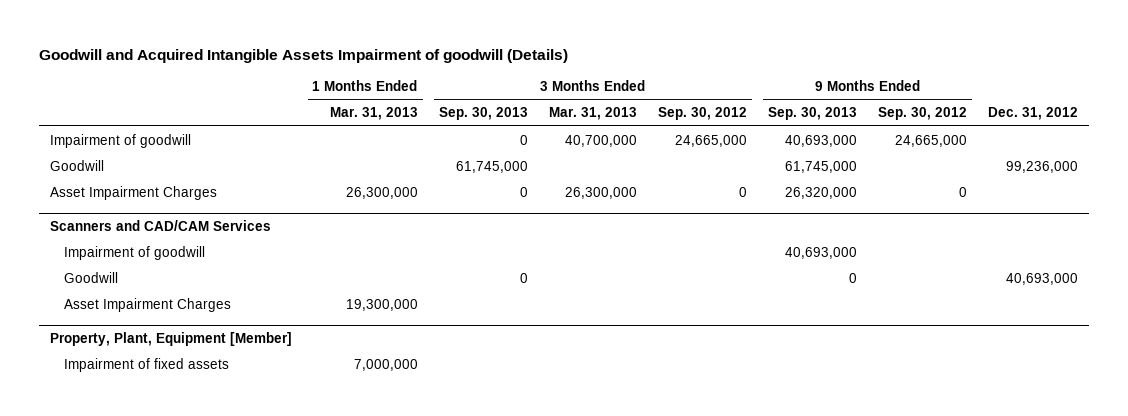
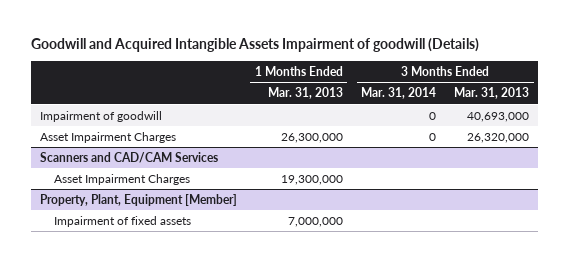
- | 1 Months Ended Mar. 31, 2013 | 3 Months Ended Sep. 30, 2013 | 3 Months Ended Mar. 31, 2013 | 3 Months Ended Sep. 30, 2012 | 9 Months Ended Sep. 30, 2013 | 9 Months Ended Sep. 30, 2012 | Dec. 31, 2012
+ | 1 Months Ended Mar. 31, 2013 | 3 Months Ended Mar. 31, 2014 | 3 Months Ended Mar. 31, 2013
- Impairment of goodwill | | 0 | 40,700,000 | 24,665,000 | 40,693,000 | 24,665,000 |
- Goodwill | | 61,745,000 | | | 61,745,000 | | 99,236,000
- Asset Impairment Charges | 26,300,000 | 0 | 26,300,000 | 0 | 26,320,000 | 0 |
+ Impairment of goodwill | | 0 | 40,693,000
+ Asset Impairment Charges | 26,300,000 | 0 | 26,320,000
@ Scanners and CAD/CAM Services
- Impairment of goodwill | | | | | 40,693,000 | |
- Goodwill | | 0 | | | 0 | | 40,693,000

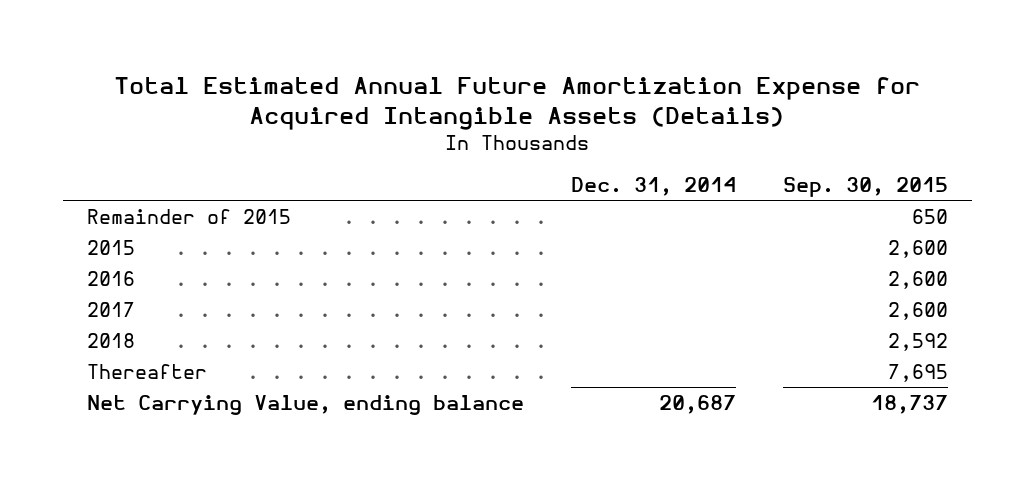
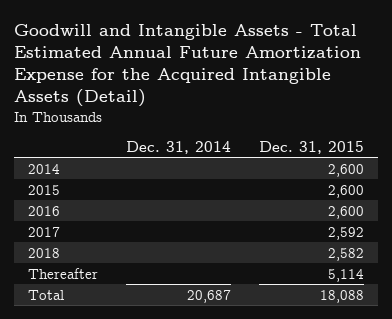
- Total Estimated Annual Future Amortization Expense for Acquired Intangible Assets (Details)
+ Goodwill and Intangible Assets - Total Estimated Annual Future Amortization Expense for the Acquired Intangible Assets (Detail)
- | Dec. 31, 2014 | Sep. 30, 2015
+ | Dec. 31, 2014 | Dec. 31, 2015
- Remainder of 2015 | | 650
+ 2014 | | 2,600
- Net Carrying Value, ending balance | 20,687 | 18,737
+ Total | 20,687 | 18,088

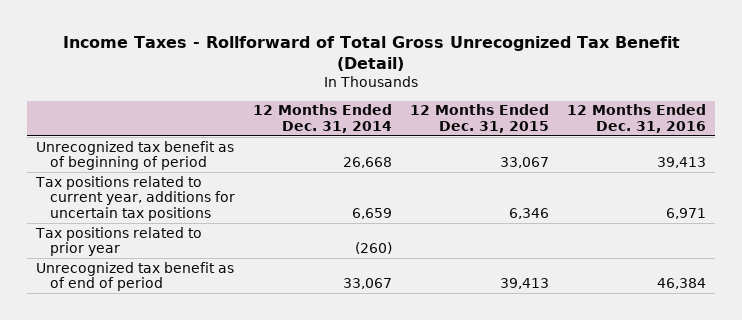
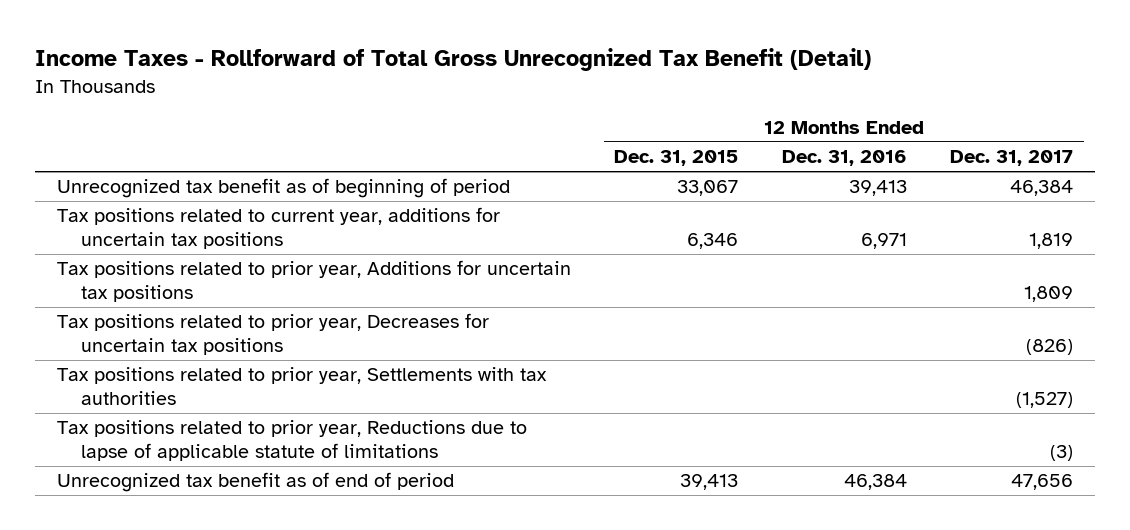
- | 12 Months Ended Dec. 31, 2014 | 12 Months Ended Dec. 31, 2015 | 12 Months Ended Dec. 31, 2016
+ | 12 Months Ended Dec. 31, 2015 | 12 Months Ended Dec. 31, 2016 | 12 Months Ended Dec. 31, 2017
- Tax positions related to prior year | (260) | |
+ Tax positions related to prior year, Additions for uncertain tax positions | | | 1,809
+ Tax positions related to prior year, Decreases for uncertain tax positions | | | (826)
+ Tax positions related to prior year, Settlements with tax authorities | | | (1,527)
+ Tax positions related to prior year, Reductions due to lapse of applicable statute of limitations | | | (3)

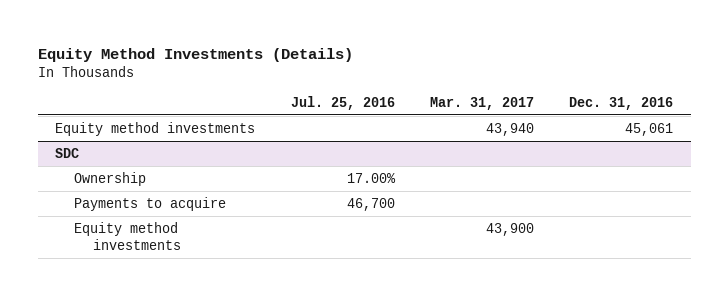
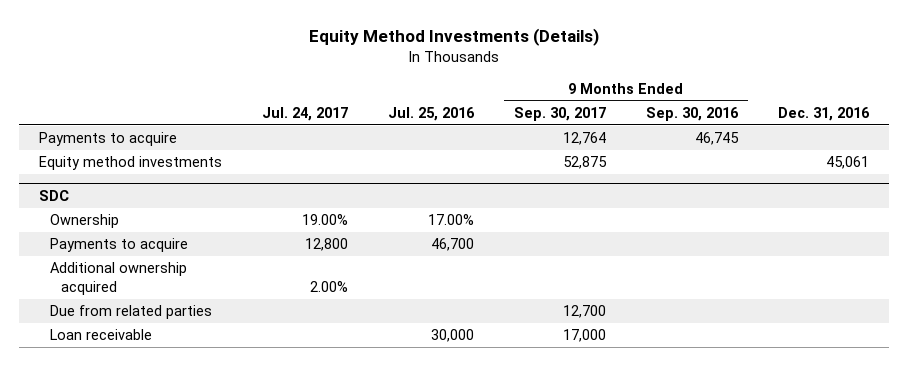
- | Jul. 25, 2016 | Mar. 31, 2017 | Dec. 31, 2016
+ | Jul. 24, 2017 | Jul. 25, 2016 | 9 Months Ended Sep. 30, 2017 | 9 Months Ended Sep. 30, 2016 | Dec. 31, 2016
+ Payments to acquire | | | 12,764 | 46,745 |
@ SDC
- Equity method investments | | 43,900 |
+ Additional ownership acquired | 2.00% | | | |
+ Due from related parties | | | 12,700 | |
+ Loan receivable | | 30,000 | 17,000 | |

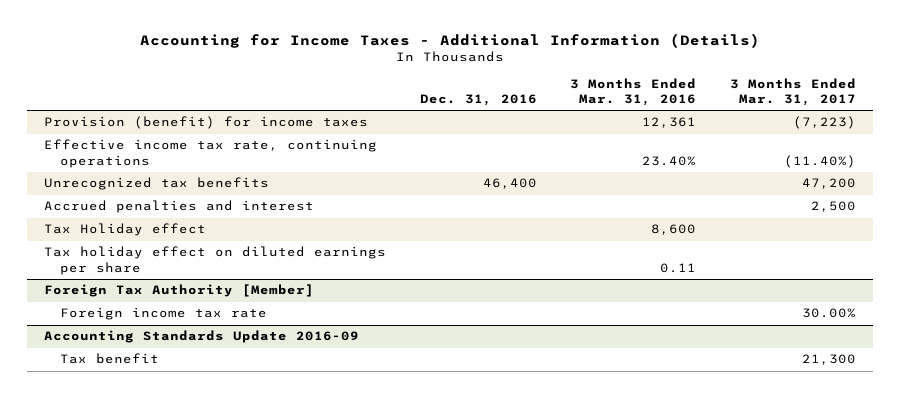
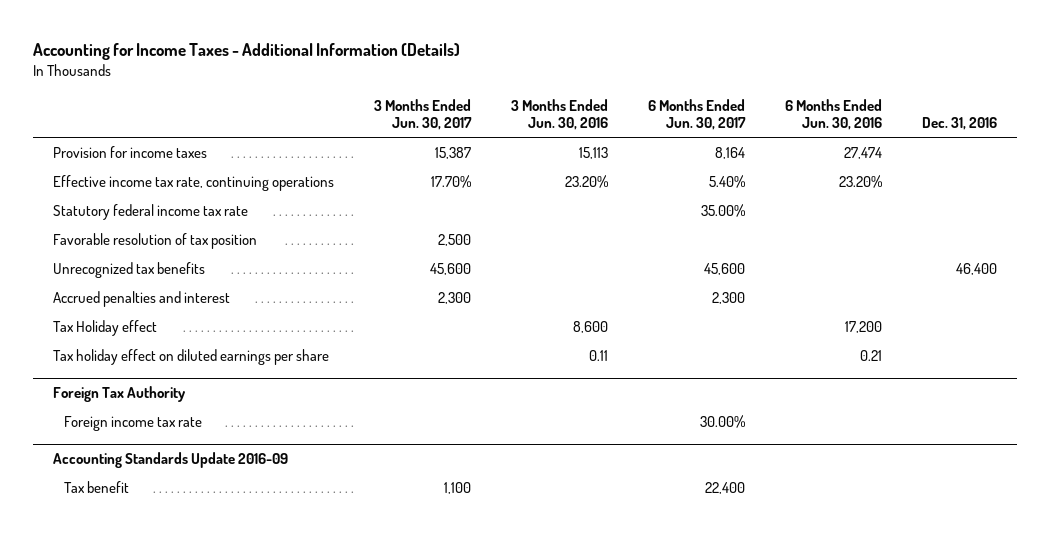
- | Dec. 31, 2016 | 3 Months Ended Mar. 31, 2016 | 3 Months Ended Mar. 31, 2017
+ | 3 Months Ended Jun. 30, 2017 | 3 Months Ended Jun. 30, 2016 | 6 Months Ended Jun. 30, 2017 | 6 Months Ended Jun. 30, 2016 | Dec. 31, 2016
- Provision (benefit) for income taxes | | 12,361 | (7,223)
+ Provision for income taxes | 15,387 | 15,113 | 8,164 | 27,474 |
+ Statutory federal income tax rate | | | 35.00% | |
+ Favorable resolution of tax position | 2,500 | | | |
- Foreign Tax Authority [Member]
+ Foreign Tax Authority

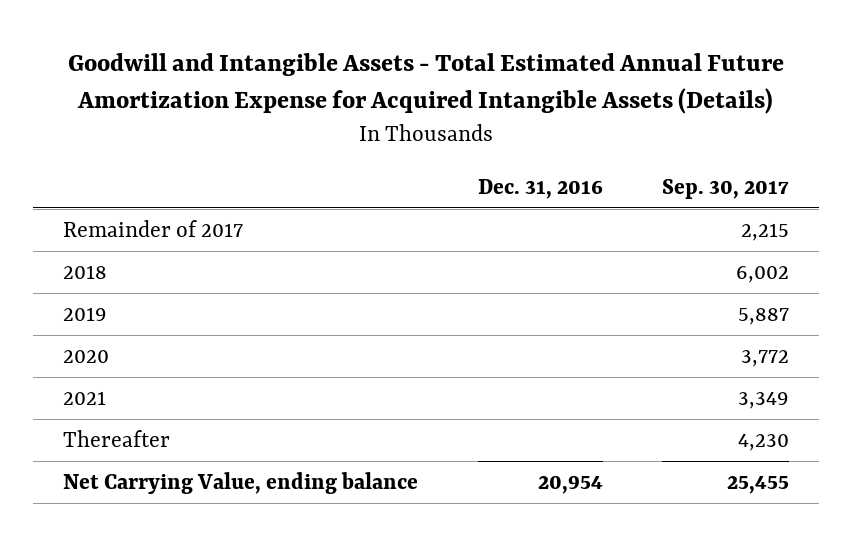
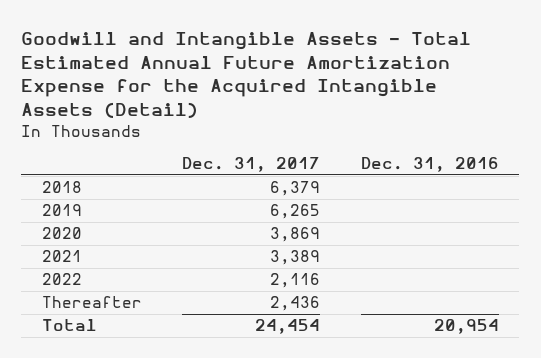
- Goodwill and Intangible Assets - Total Estimated Annual Future Amortization Expense for Acquired Intangible Assets (Details)
+ Goodwill and Intangible Assets - Total Estimated Annual Future Amortization Expense for the Acquired Intangible Assets (Detail)
- | Dec. 31, 2016 | Sep. 30, 2017
+ | Dec. 31, 2017 | Dec. 31, 2016
- Remainder of 2017 | | 2,215
+ 2022 | 2,116 |
- Net Carrying Value, ending balance | 20,954 | 25,455
+ Total | 24,454 | 20,954

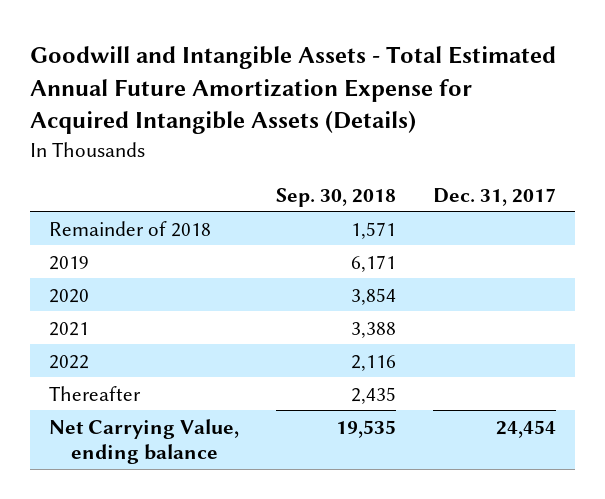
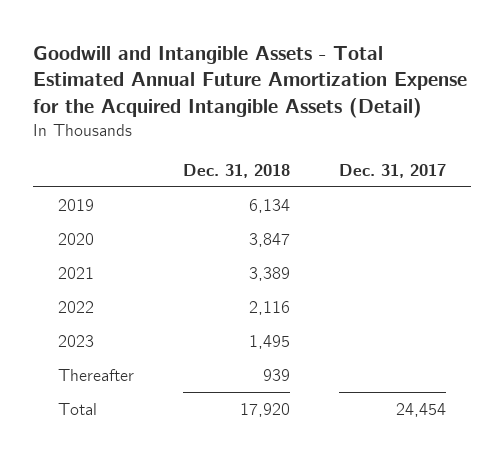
- Goodwill and Intangible Assets - Total Estimated Annual Future Amortization Expense for Acquired Intangible Assets (Details)
+ Goodwill and Intangible Assets - Total Estimated Annual Future Amortization Expense for the Acquired Intangible Assets (Detail)
- | Sep. 30, 2018 | Dec. 31, 2017
+ | Dec. 31, 2018 | Dec. 31, 2017
- Remainder of 2018 | 1,571 |
+ 2023 | 1,495 |
- Net Carrying Value, ending balance | 19,535 | 24,454
+ Total | 17,920 | 24,454

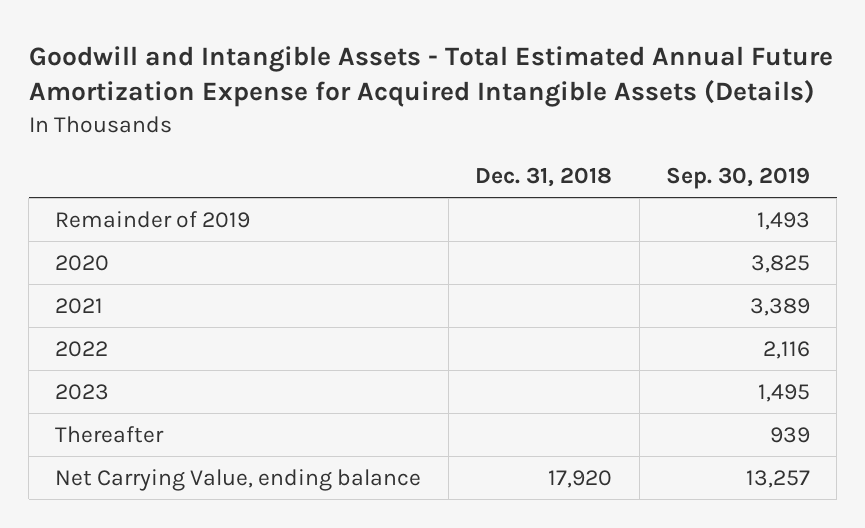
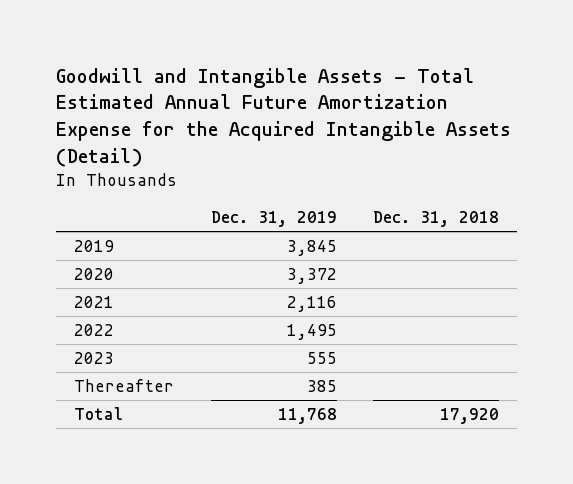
- Goodwill and Intangible Assets - Total Estimated Annual Future Amortization Expense for Acquired Intangible Assets (Details)
+ Goodwill and Intangible Assets - Total Estimated Annual Future Amortization Expense for the Acquired Intangible Assets (Detail)
- | Dec. 31, 2018 | Sep. 30, 2019
+ | Dec. 31, 2019 | Dec. 31, 2018
- Remainder of 2019 | | 1,493
+ 2019 | 3,845 |
- Net Carrying Value, ending balance | 17,920 | 13,257
+ Total | 11,768 | 17,920

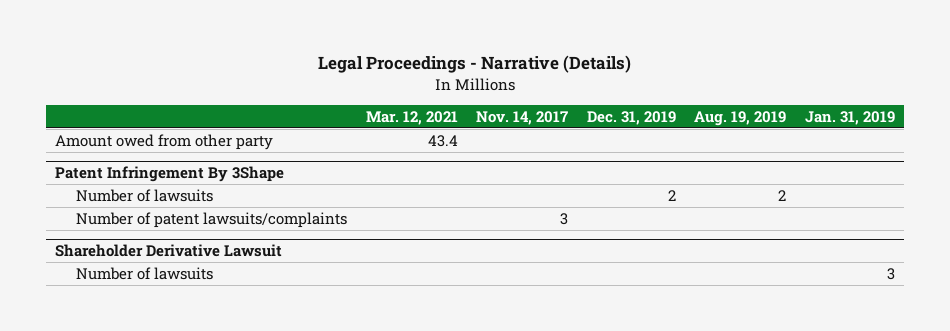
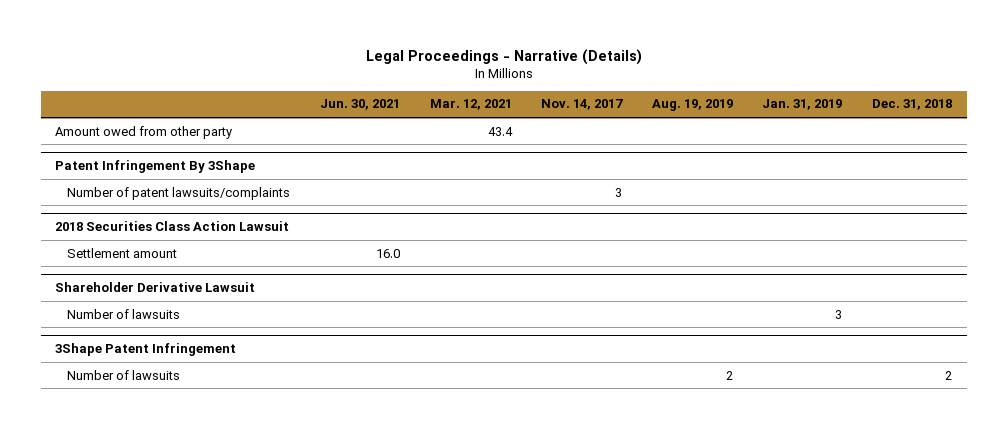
- | Mar. 12, 2021 | Nov. 14, 2017 | Dec. 31, 2019 | Aug. 19, 2019 | Jan. 31, 2019
+ | Jun. 30, 2021 | Mar. 12, 2021 | Nov. 14, 2017 | Aug. 19, 2019 | Jan. 31, 2019 | Dec. 31, 2018
@ Patent Infringement By 3Shape
- Number of lawsuits | | | 2 | 2 |
+ 2018 Securities Class Action Lawsuit
+ Settlement amount | 16.0 | | | | |
+ 3Shape Patent Infringement
+ Number of lawsuits | | | | 2 | | 2

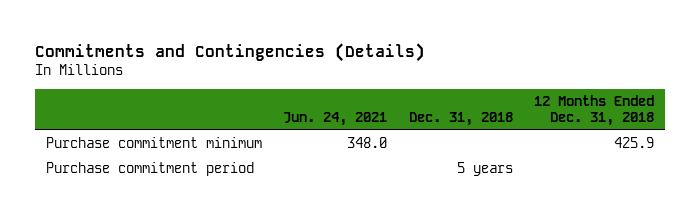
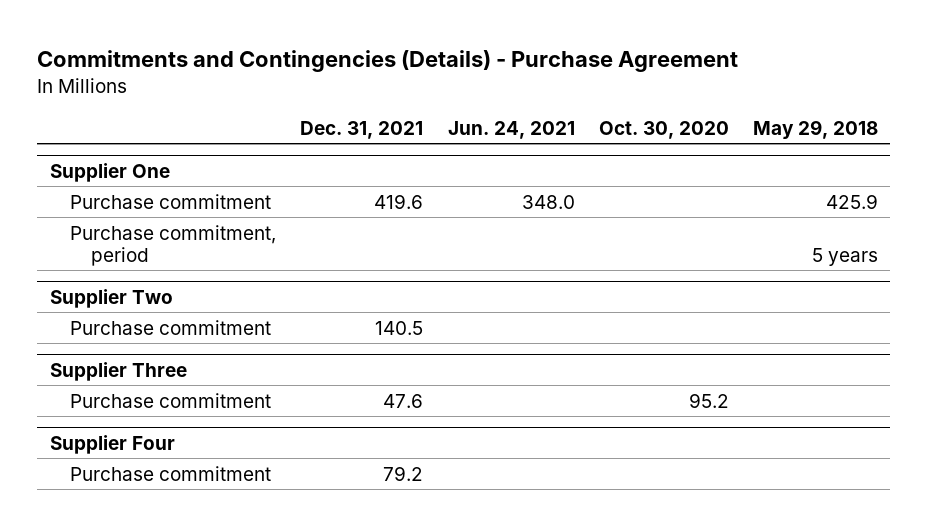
- Commitments and Contingencies (Details)
+ Commitments and Contingencies (Details) - Purchase Agreement
- | Jun. 24, 2021 | Dec. 31, 2018 | 12 Months Ended Dec. 31, 2018
+ | Dec. 31, 2021 | Jun. 24, 2021 | Oct. 30, 2020 | May 29, 2018
- Purchase commitment minimum | 348.0 | | 425.9
- Purchase commitment period | | 5 years |
+ Supplier One
+ Purchase commitment | 419.6 | 348.0 | | 425.9
+ Purchase commitment, period | | | | 5 years
+ Supplier Two
+ Purchase commitment | 140.5 | | |
+ Supplier Three
+ Purchase commitment | 47.6 | | 95.2 |
+ Supplier Four
+ Purchase commitment | 79.2 | | |

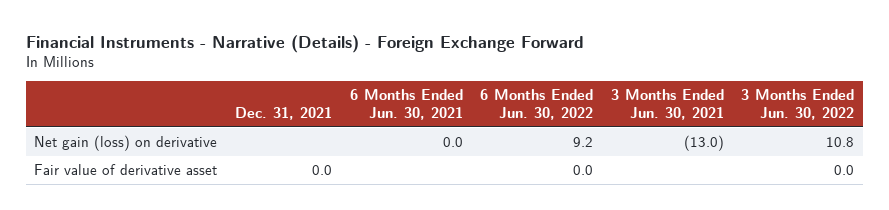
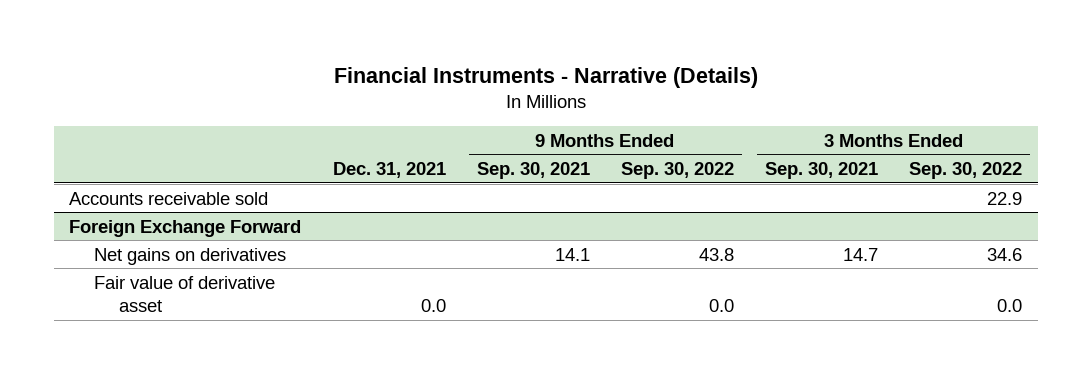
- Financial Instruments - Narrative (Details) - Foreign Exchange Forward
+ Financial Instruments - Narrative (Details)
- | Dec. 31, 2021 | 6 Months Ended Jun. 30, 2021 | 6 Months Ended Jun. 30, 2022 | 3 Months Ended Jun. 30, 2021 | 3 Months Ended Jun. 30, 2022
+ | Dec. 31, 2021 | 9 Months Ended Sep. 30, 2021 | 9 Months Ended Sep. 30, 2022 | 3 Months Ended Sep. 30, 2021 | 3 Months Ended Sep. 30, 2022
- Net gain (loss) on derivative | | 0.0 | 9.2 | (13.0) | 10.8
- Fair value of derivative asset | 0.0 | | 0.0 | | 0.0
+ Accounts receivable sold | | | | | 22.9
+ Foreign Exchange Forward
+ Net gains on derivatives | | 14.1 | 43.8 | 14.7 | 34.6
+ Fair value of derivative asset | 0.0 | | 0.0 | | 0.0

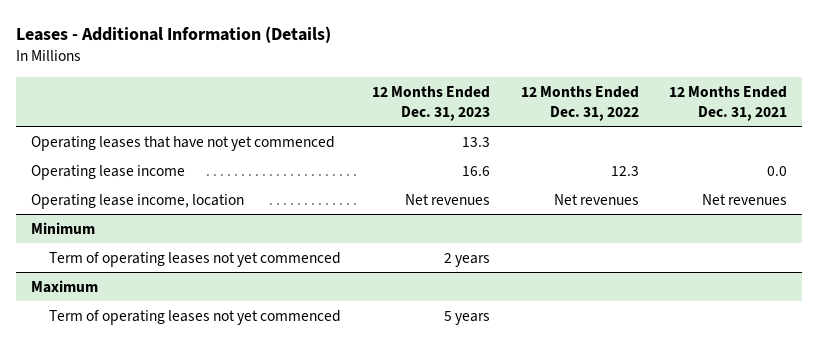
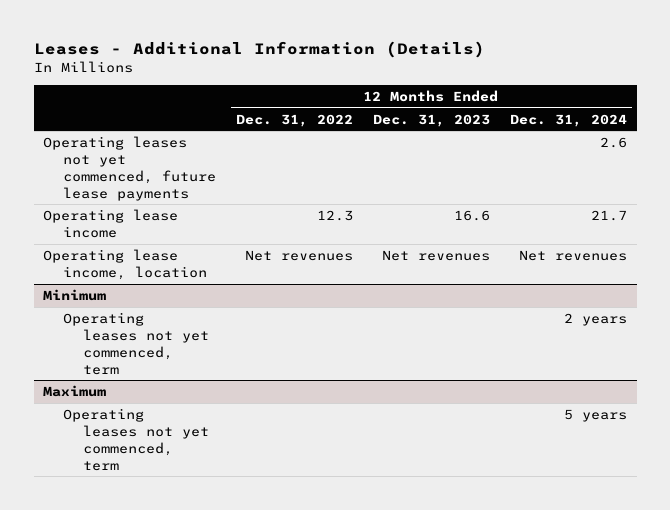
- | 12 Months Ended Dec. 31, 2023 | 12 Months Ended Dec. 31, 2022 | 12 Months Ended Dec. 31, 2021
+ | 12 Months Ended Dec. 31, 2022 | 12 Months Ended Dec. 31, 2023 | 12 Months Ended Dec. 31, 2024
- Operating leases that have not yet commenced | 13.3 | |
+ Operating leases not yet commenced, future lease payments | | | 2.6
@ Minimum
- Term of operating leases not yet commenced | 2 years | |
+ Operating leases not yet commenced, term | | | 2 years
@ Maximum
- Term of operating leases not yet commenced | 5 years | |
+ Operating leases not yet commenced, term | | | 5 years

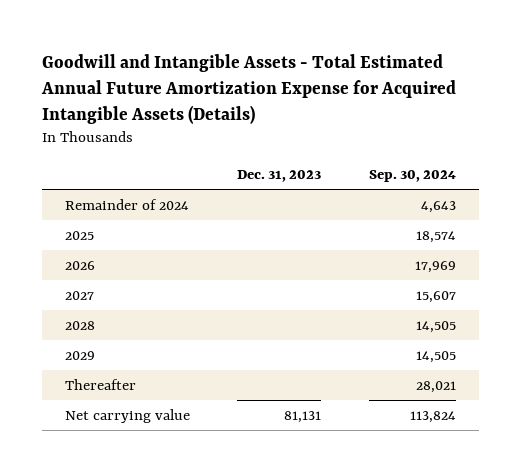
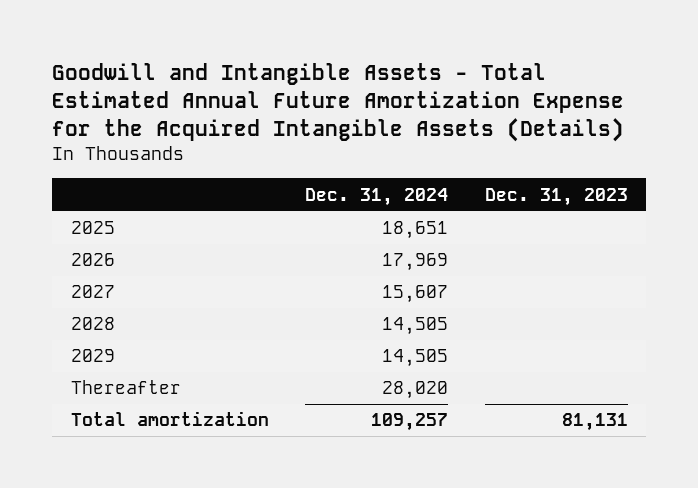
- Goodwill and Intangible Assets - Total Estimated Annual Future Amortization Expense for Acquired Intangible Assets (Details)
+ Goodwill and Intangible Assets - Total Estimated Annual Future Amortization Expense for the Acquired Intangible Assets (Details)
- | Dec. 31, 2023 | Sep. 30, 2024
+ | Dec. 31, 2024 | Dec. 31, 2023
- Remainder of 2024 | | 4,643
- Net carrying value | 81,131 | 113,824
+ Total amortization | 109,257 | 81,131

